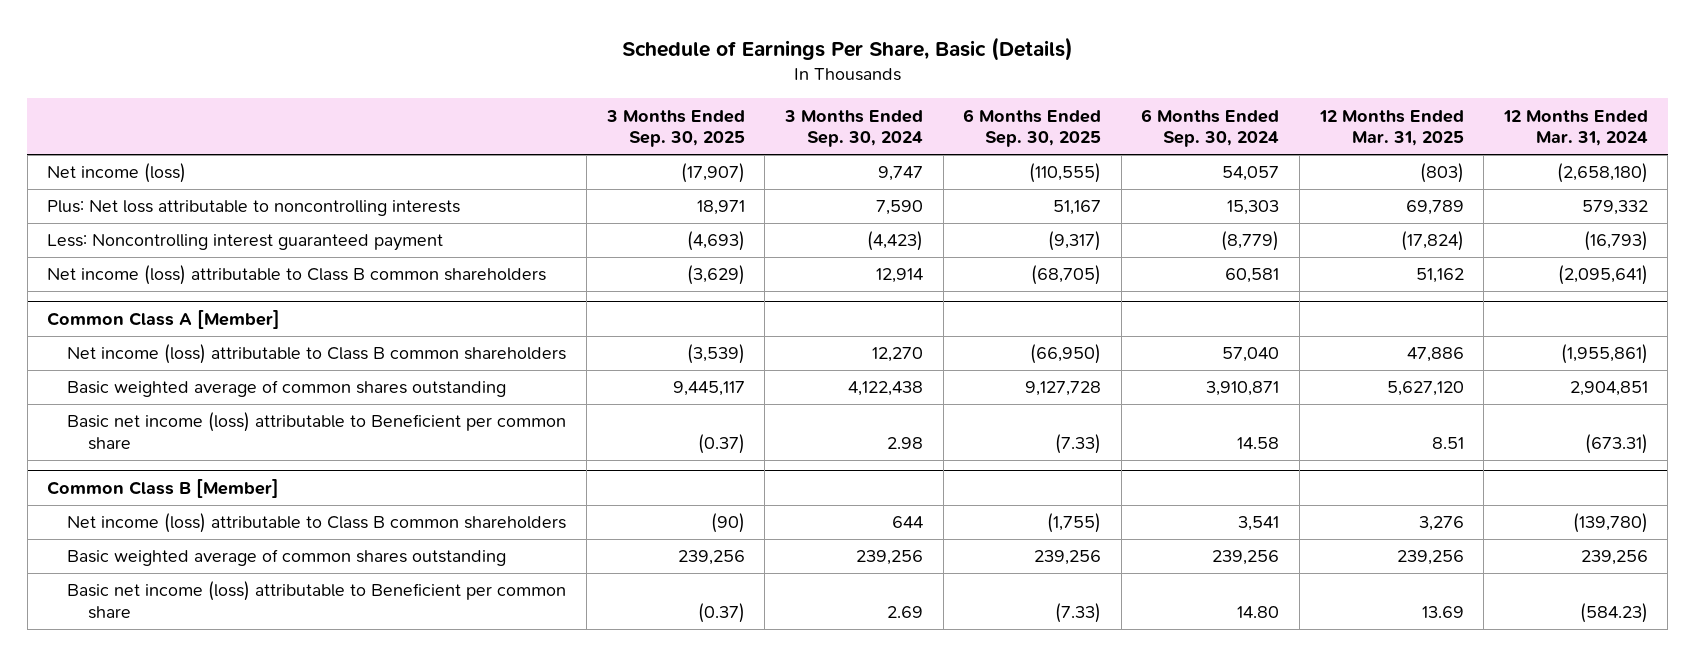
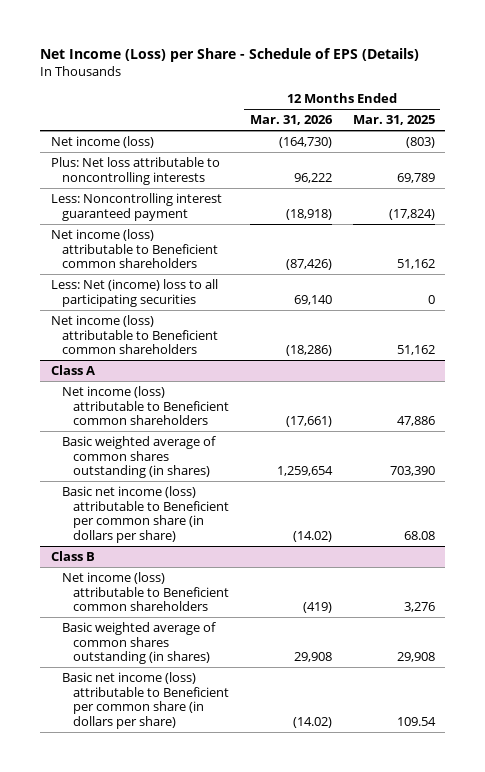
- Schedule of Earnings Per Share, Basic (Details)
+ Net Income (Loss) per Share - Schedule of EPS (Details)
- | 3 Months Ended Sep. 30, 2025 | 3 Months Ended Sep. 30, 2024 | 6 Months Ended Sep. 30, 2025 | 6 Months Ended Sep. 30, 2024 | 12 Months Ended Mar. 31, 2025 | 12 Months Ended Mar. 31, 2024
+ | 12 Months Ended Mar. 31, 2026 | 12 Months Ended Mar. 31, 2025
- Net income (loss) attributable to Class B common shareholders | (3,629) | 12,914 | (68,705) | 60,581 | 51,162 | (2,095,641)
- Common Class A [Member]
- Net income (loss) attributable to Class B common shareholders | (3,539) | 12,270 | (66,950) | 57,040 | 47,886 | (1,955,861)
- Basic weighted average of common shares outstanding | 9,445,117 | 4,122,438 | 9,127,728 | 3,910,871 | 5,627,120 | 2,904,851
- Basic net income (loss) attributable to Beneficient per common share | (0.37) | 2.98 | (7.33) | 14.58 | 8.51 | (673.31)
- Common Class B [Member]
- Net income (loss) attributable to Class B common shareholders | (90) | 644 | (1,755) | 3,541 | 3,276 | (139,780)
- Basic weighted average of common shares outstanding | 239,256 | 239,256 | 239,256 | 239,256 | 239,256 | 239,256
- Basic net income (loss) attributable to Beneficient per common share | (0.37) | 2.69 | (7.33) | 14.80 | 13.69 | (584.23)
+ Net income (loss) attributable to Beneficient common shareholders | (87,426) | 51,162
+ Less: Net (income) loss to all participating securities | 69,140 | 0
+ Net income (loss) attributable to Beneficient common shareholders | (18,286) | 51,162
+ Class A
+ Net income (loss) attributable to Beneficient common shareholders | (17,661) | 47,886
+ Basic weighted average of common shares outstanding (in shares) | 1,259,654 | 703,390
+ Basic net income (loss) attributable to Beneficient per common share (in dollars per share) | (14.02) | 68.08
+ Class B
+ Net income (loss) attributable to Beneficient common shareholders | (419) | 3,276
+ Basic weighted average of common shares outstanding (in shares) | 29,908 | 29,908
+ Basic net income (loss) attributable to Beneficient per common share (in dollars per share) | (14.02) | 109.54

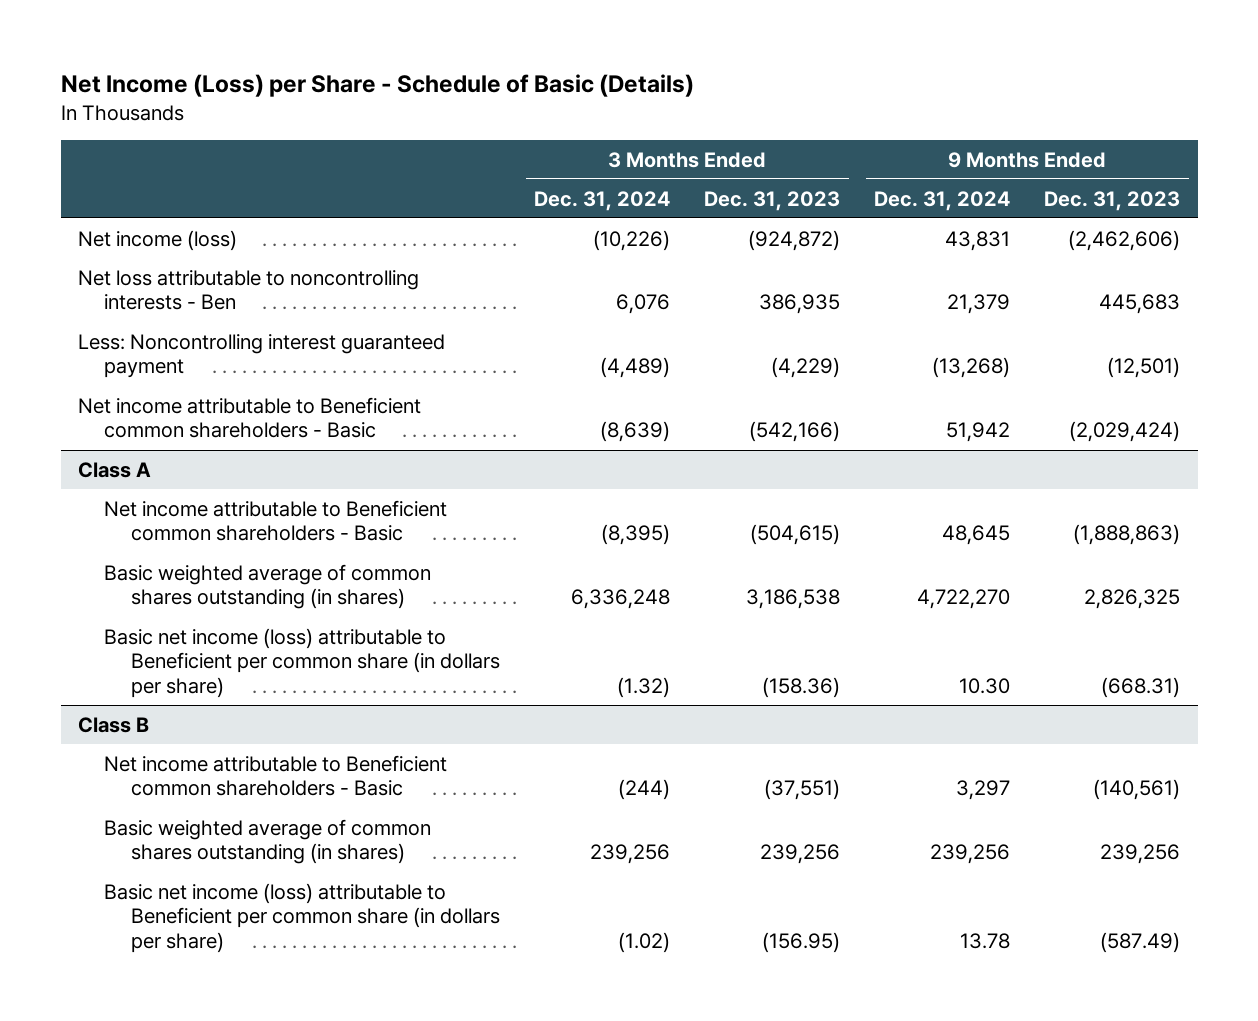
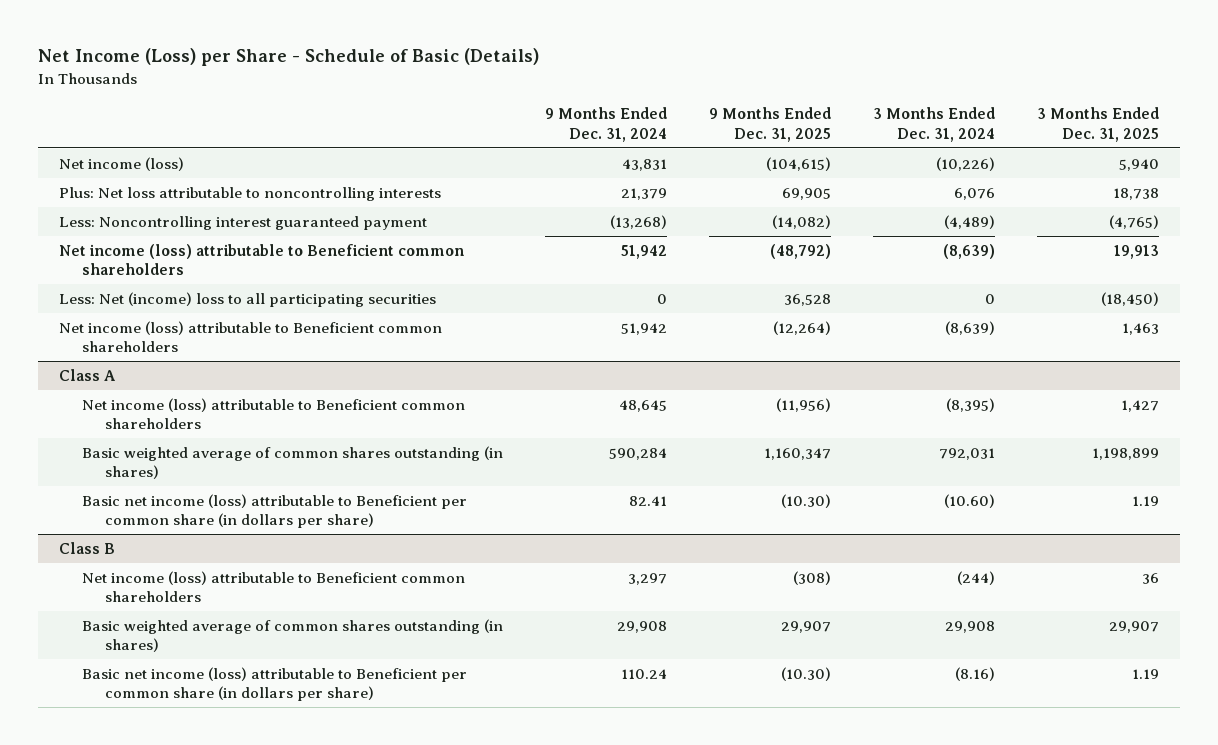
- | 3 Months Ended Dec. 31, 2024 | 3 Months Ended Dec. 31, 2023 | 9 Months Ended Dec. 31, 2024 | 9 Months Ended Dec. 31, 2023
+ | 9 Months Ended Dec. 31, 2024 | 9 Months Ended Dec. 31, 2025 | 3 Months Ended Dec. 31, 2024 | 3 Months Ended Dec. 31, 2025
- Net loss attributable to noncontrolling interests - Ben | 6,076 | 386,935 | 21,379 | 445,683
+ Plus: Net loss attributable to noncontrolling interests | 21,379 | 69,905 | 6,076 | 18,738
- Net income attributable to Beneficient common shareholders - Basic | (8,639) | (542,166) | 51,942 | (2,029,424)
+ Net income (loss) attributable to Beneficient common shareholders | 51,942 | (48,792) | (8,639) | 19,913
+ Less: Net (income) loss to all participating securities | 0 | 36,528 | 0 | (18,450)
+ Net income (loss) attributable to Beneficient common shareholders | 51,942 | (12,264) | (8,639) | 1,463
@ Class A
- Net income attributable to Beneficient common shareholders - Basic | (8,395) | (504,615) | 48,645 | (1,888,863)
- Basic weighted average of common shares outstanding (in shares) | 6,336,248 | 3,186,538 | 4,722,270 | 2,826,325
- Basic net income (loss) attributable to Beneficient per common share (in dollars per share) | (1.32) | (158.36) | 10.30 | (668.31)
+ Net income (loss) attributable to Beneficient common shareholders | 48,645 | (11,956) | (8,395) | 1,427
+ Basic weighted average of common shares outstanding (in shares) | 590,284 | 1,160,347 | 792,031 | 1,198,899
+ Basic net income (loss) attributable to Beneficient per common share (in dollars per share) | 82.41 | (10.30) | (10.60) | 1.19
@ Class B
- Net income attributable to Beneficient common shareholders - Basic | (244) | (37,551) | 3,297 | (140,561)
- Basic weighted average of common shares outstanding (in shares) | 239,256 | 239,256 | 239,256 | 239,256
- Basic net income (loss) attributable to Beneficient per common share (in dollars per share) | (1.02) | (156.95) | 13.78 | (587.49)
+ Net income (loss) attributable to Beneficient common shareholders | 3,297 | (308) | (244) | 36
+ Basic weighted average of common shares outstanding (in shares) | 29,908 | 29,907 | 29,908 | 29,907
+ Basic net income (loss) attributable to Beneficient per common share (in dollars per share) | 110.24 | (10.30) | (8.16) | 1.19

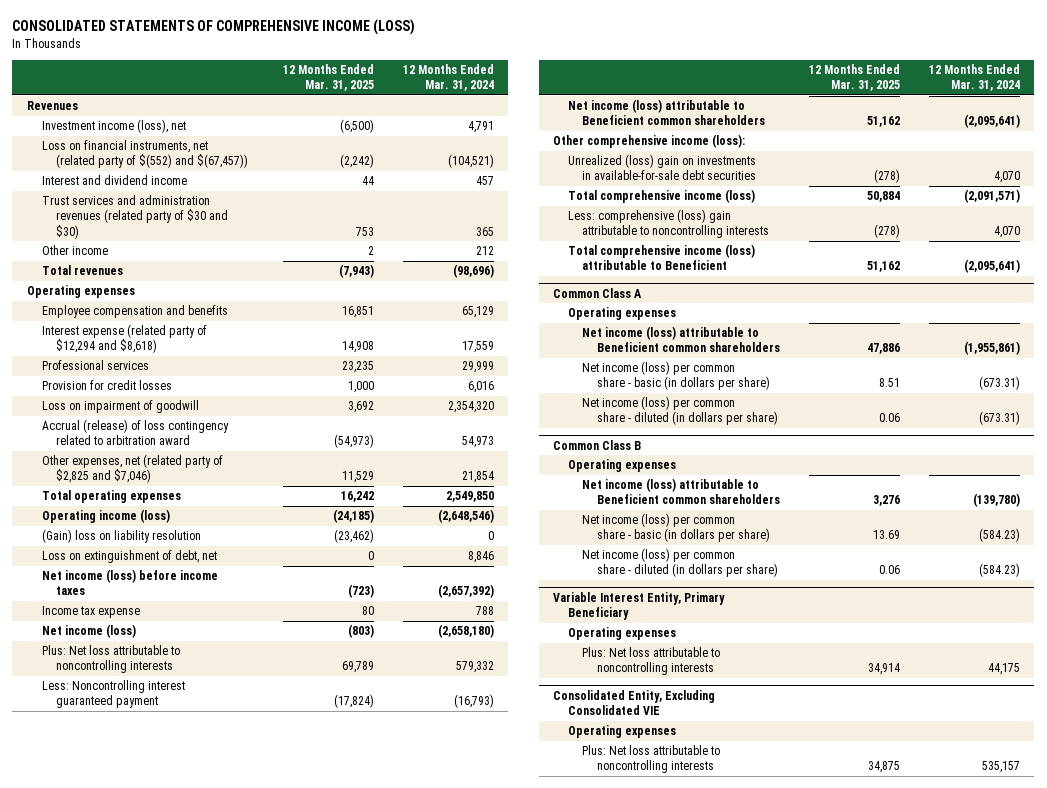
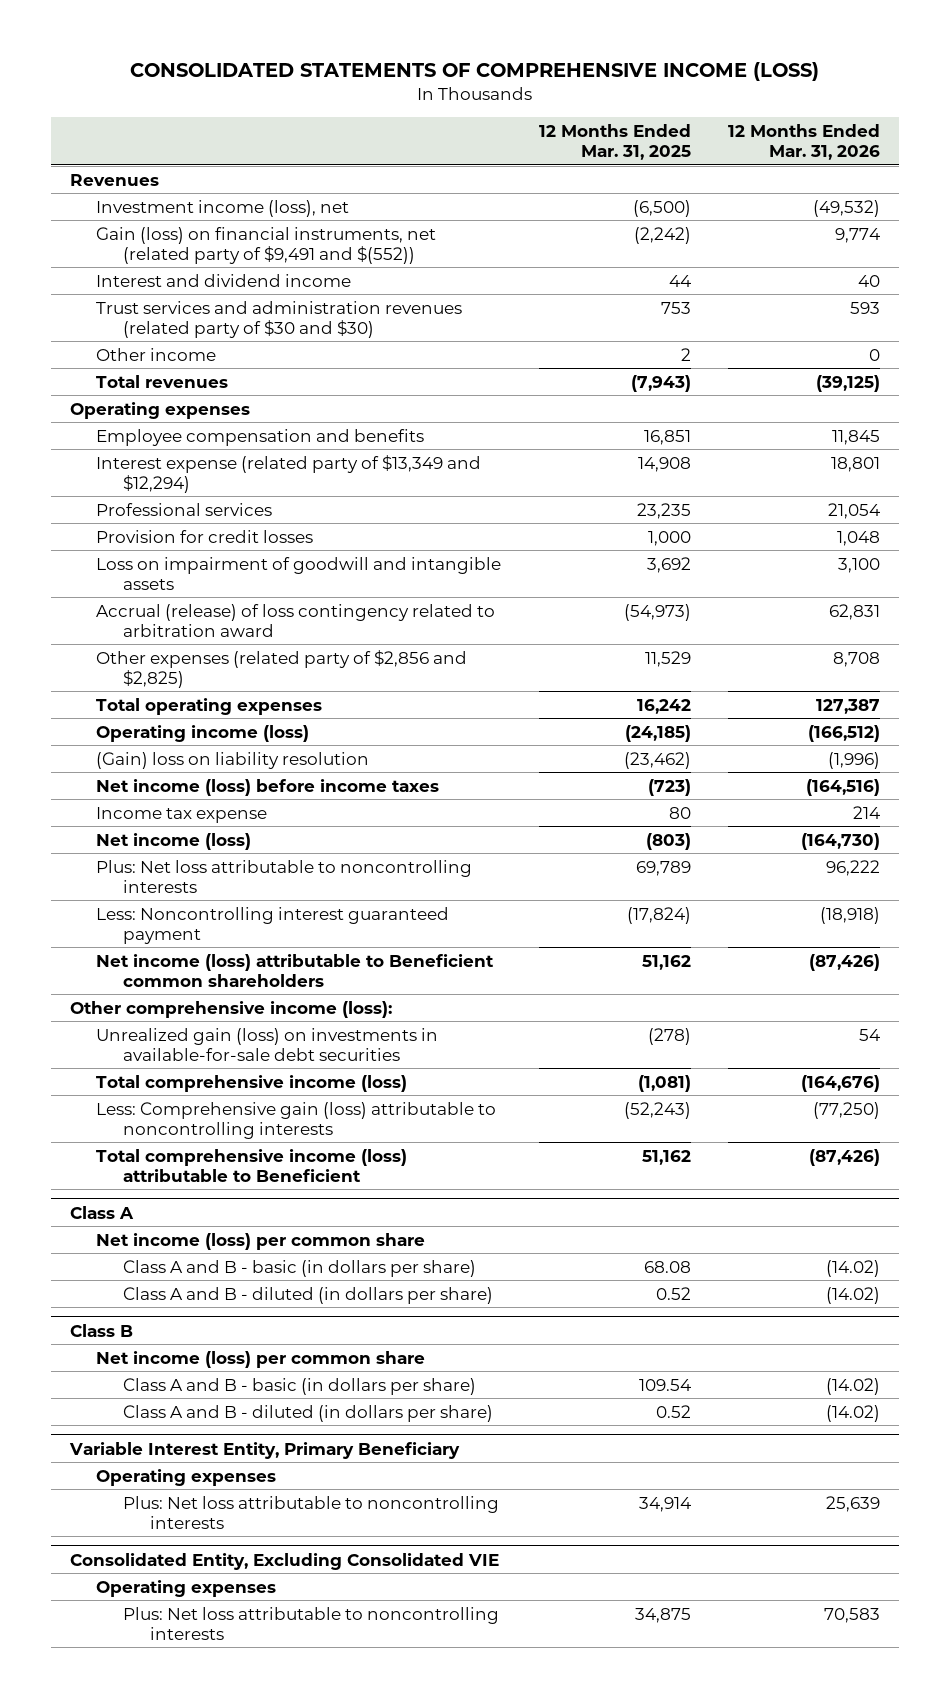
- | 12 Months Ended Mar. 31, 2025 | 12 Months Ended Mar. 31, 2024
+ | 12 Months Ended Mar. 31, 2025 | 12 Months Ended Mar. 31, 2026
- Loss on financial instruments, net (related party of $(552) and $(67,457)) | (2,242) | (104,521)
+ Gain (loss) on financial instruments, net (related party of $9,491 and $(552)) | (2,242) | 9,774
- Interest expense (related party of $12,294 and $8,618) | 14,908 | 17,559
+ Interest expense (related party of $13,349 and $12,294) | 14,908 | 18,801
- Loss on impairment of goodwill | 3,692 | 2,354,320
+ Loss on impairment of goodwill and intangible assets | 3,692 | 3,100
- Other expenses, net (related party of $2,825 and $7,046) | 11,529 | 21,854
+ Other expenses (related party of $2,856 and $2,825) | 11,529 | 8,708
- Loss on extinguishment of debt, net | 0 | 8,846
- Unrealized (loss) gain on investments in available-for-sale debt securities | (278) | 4,070
- Total comprehensive income (loss) | 50,884 | (2,091,571)
- Less: comprehensive (loss) gain attributable to noncontrolling interests | (278) | 4,070
+ Unrealized gain (loss) on investments in available-for-sale debt securities | (278) | 54
+ Total comprehensive income (loss) | (1,081) | (164,676)
+ Less: Comprehensive gain (loss) attributable to noncontrolling interests | (52,243) | (77,250)
- Common Class A
- Operating expenses
- Net income (loss) attributable to Beneficient common shareholders | 47,886 | (1,955,861)
- Net income (loss) per common share - basic (in dollars per share) | 8.51 | (673.31)
- Net income (loss) per common share - diluted (in dollars per share) | 0.06 | (673.31)
- Common Class B
- Operating expenses
- Net income (loss) attributable to Beneficient common shareholders | 3,276 | (139,780)
- Net income (loss) per common share - basic (in dollars per share) | 13.69 | (584.23)
- Net income (loss) per common share - diluted (in dollars per share) | 0.06 | (584.23)
+ Class A
+ Net income (loss) per common share
+ Class A and B - basic (in dollars per share) | 68.08 | (14.02)
+ Class A and B - diluted (in dollars per share) | 0.52 | (14.02)
+ Class B
+ Net income (loss) per common share
+ Class A and B - basic (in dollars per share) | 109.54 | (14.02)
+ Class A and B - diluted (in dollars per share) | 0.52 | (14.02)

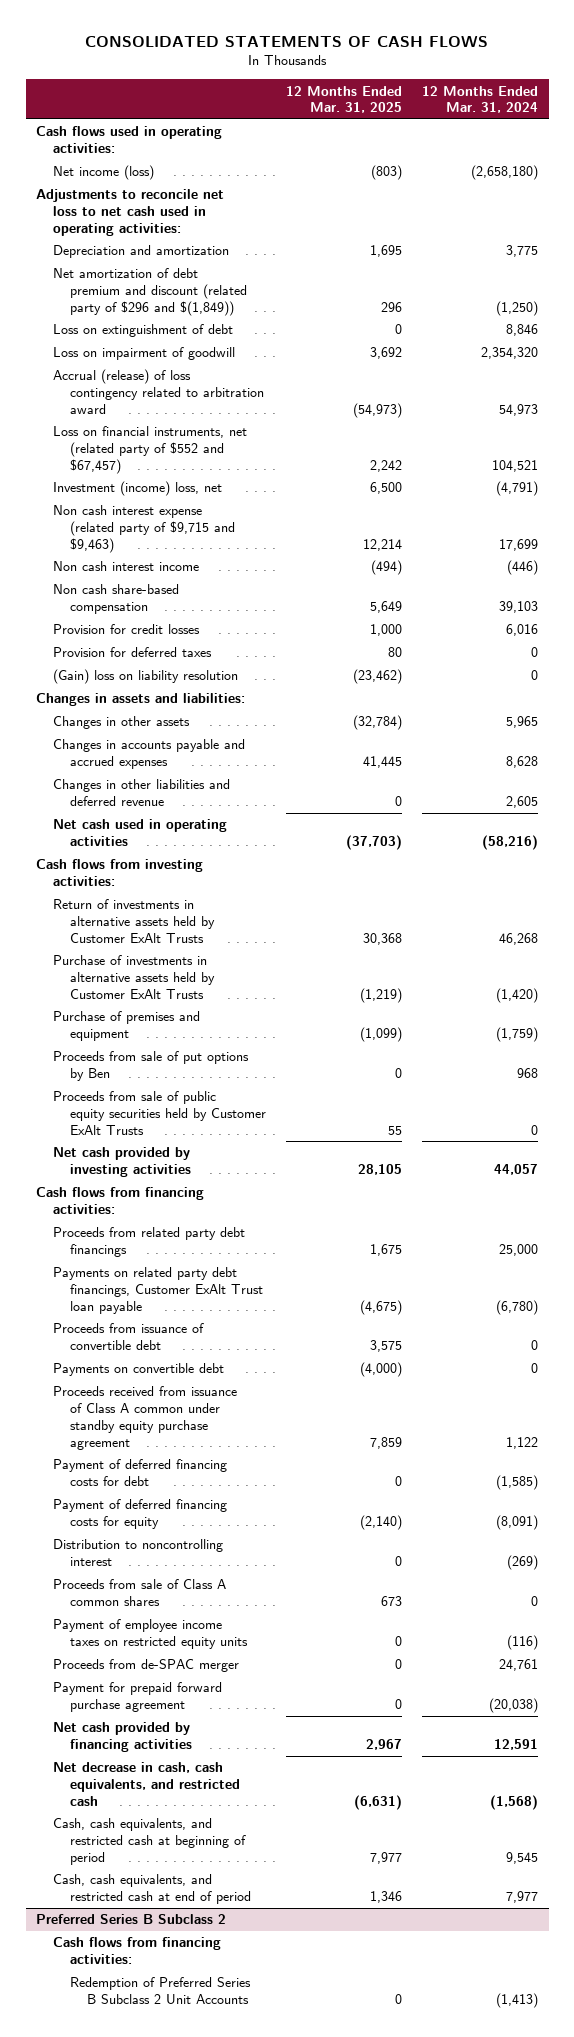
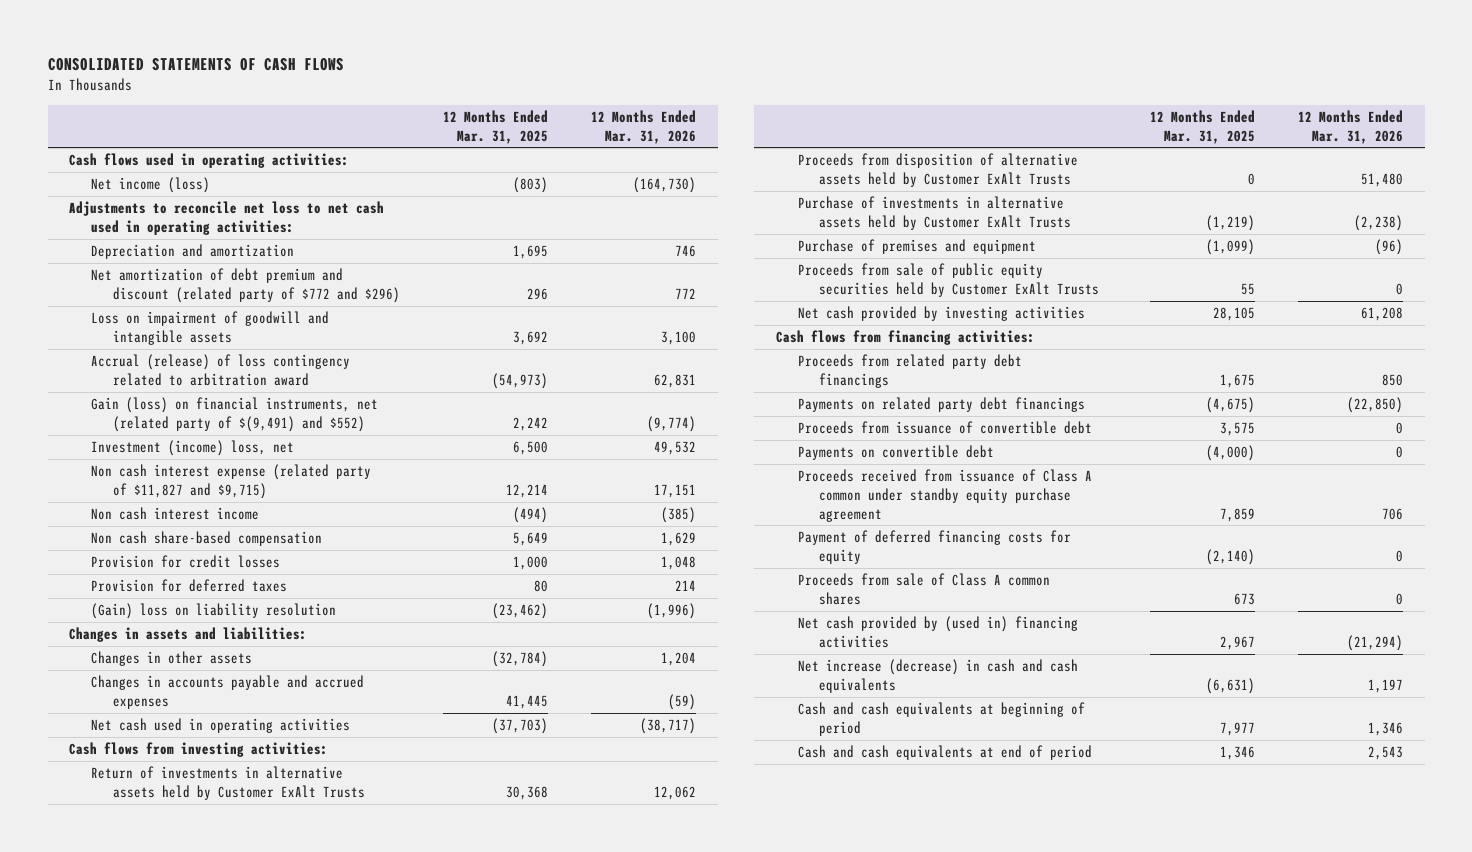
- | 12 Months Ended Mar. 31, 2025 | 12 Months Ended Mar. 31, 2024
+ | 12 Months Ended Mar. 31, 2025 | 12 Months Ended Mar. 31, 2026
- Net amortization of debt premium and discount (related party of $296 and $(1,849)) | 296 | (1,250)
- Loss on extinguishment of debt | 0 | 8,846
- Loss on impairment of goodwill | 3,692 | 2,354,320
+ Net amortization of debt premium and discount (related party of $772 and $296) | 296 | 772
+ Loss on impairment of goodwill and intangible assets | 3,692 | 3,100
- Loss on financial instruments, net (related party of $552 and $67,457) | 2,242 | 104,521
+ Gain (loss) on financial instruments, net (related party of $(9,491) and $552) | 2,242 | (9,774)
- Non cash interest expense (related party of $9,715 and $9,463) | 12,214 | 17,699
+ Non cash interest expense (related party of $11,827 and $9,715) | 12,214 | 17,151
- Changes in other liabilities and deferred revenue | 0 | 2,605
+ Proceeds from disposition of alternative assets held by Customer ExAlt Trusts | 0 | 51,480
- Proceeds from sale of put options by Ben | 0 | 968
- Payments on related party debt financings, Customer ExAlt Trust loan payable | (4,675) | (6,780)
+ Payments on related party debt financings | (4,675) | (22,850)
- Payment of deferred financing costs for debt | 0 | (1,585)
- Distribution to noncontrolling interest | 0 | (269)
- Payment of employee income taxes on restricted equity units | 0 | (116)
- Proceeds from de-SPAC merger | 0 | 24,761
- Payment for prepaid forward purchase agreement | 0 | (20,038)
- Net cash provided by financing activities | 2,967 | 12,591
- Net decrease in cash, cash equivalents, and restricted cash | (6,631) | (1,568)
- Cash, cash equivalents, and restricted cash at beginning of period | 7,977 | 9,545
- Cash, cash equivalents, and restricted cash at end of period | 1,346 | 7,977
- Preferred Series B Subclass 2
- Cash flows from financing activities:
- Redemption of Preferred Series B Subclass 2 Unit Accounts | 0 | (1,413)
+ Net cash provided by (used in) financing activities | 2,967 | (21,294)
+ Net increase (decrease) in cash and cash equivalents | (6,631) | 1,197
+ Cash and cash equivalents at beginning of period | 7,977 | 1,346
+ Cash and cash equivalents at end of period | 1,346 | 2,543

